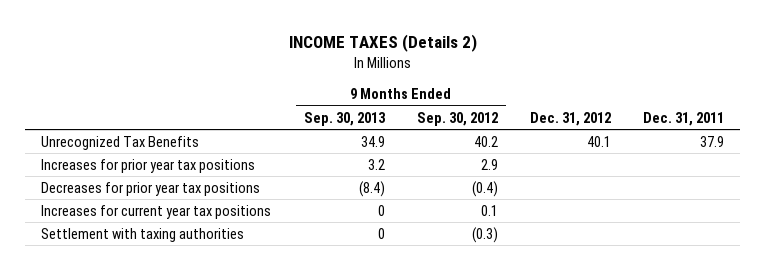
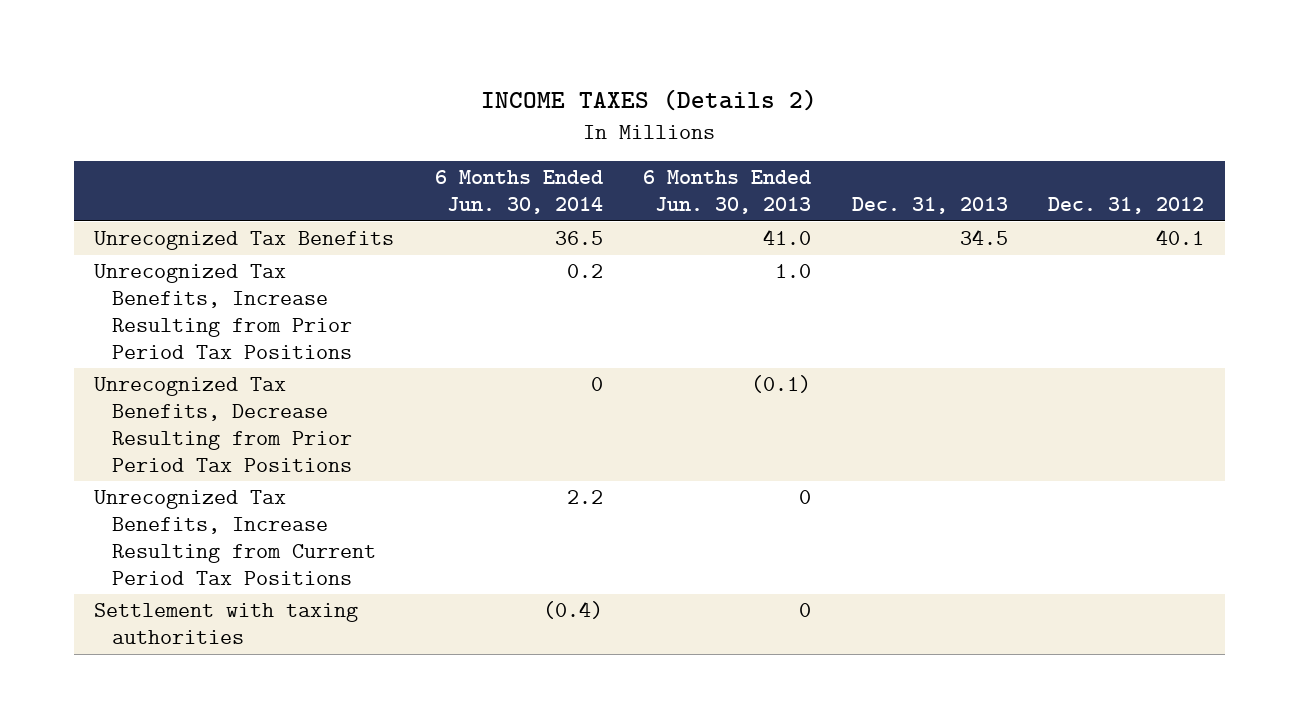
- | 9 Months Ended Sep. 30, 2013 | 9 Months Ended Sep. 30, 2012 | Dec. 31, 2012 | Dec. 31, 2011
+ | 6 Months Ended Jun. 30, 2014 | 6 Months Ended Jun. 30, 2013 | Dec. 31, 2013 | Dec. 31, 2012
- Increases for prior year tax positions | 3.2 | 2.9 | |
- Decreases for prior year tax positions | (8.4) | (0.4) | |
- Increases for current year tax positions | 0 | 0.1 | |
+ Unrecognized Tax Benefits, Increase Resulting from Prior Period Tax Positions | 0.2 | 1.0 | |
+ Unrecognized Tax Benefits, Decrease Resulting from Prior Period Tax Positions | 0 | (0.1) | |
+ Unrecognized Tax Benefits, Increase Resulting from Current Period Tax Positions | 2.2 | 0 | |

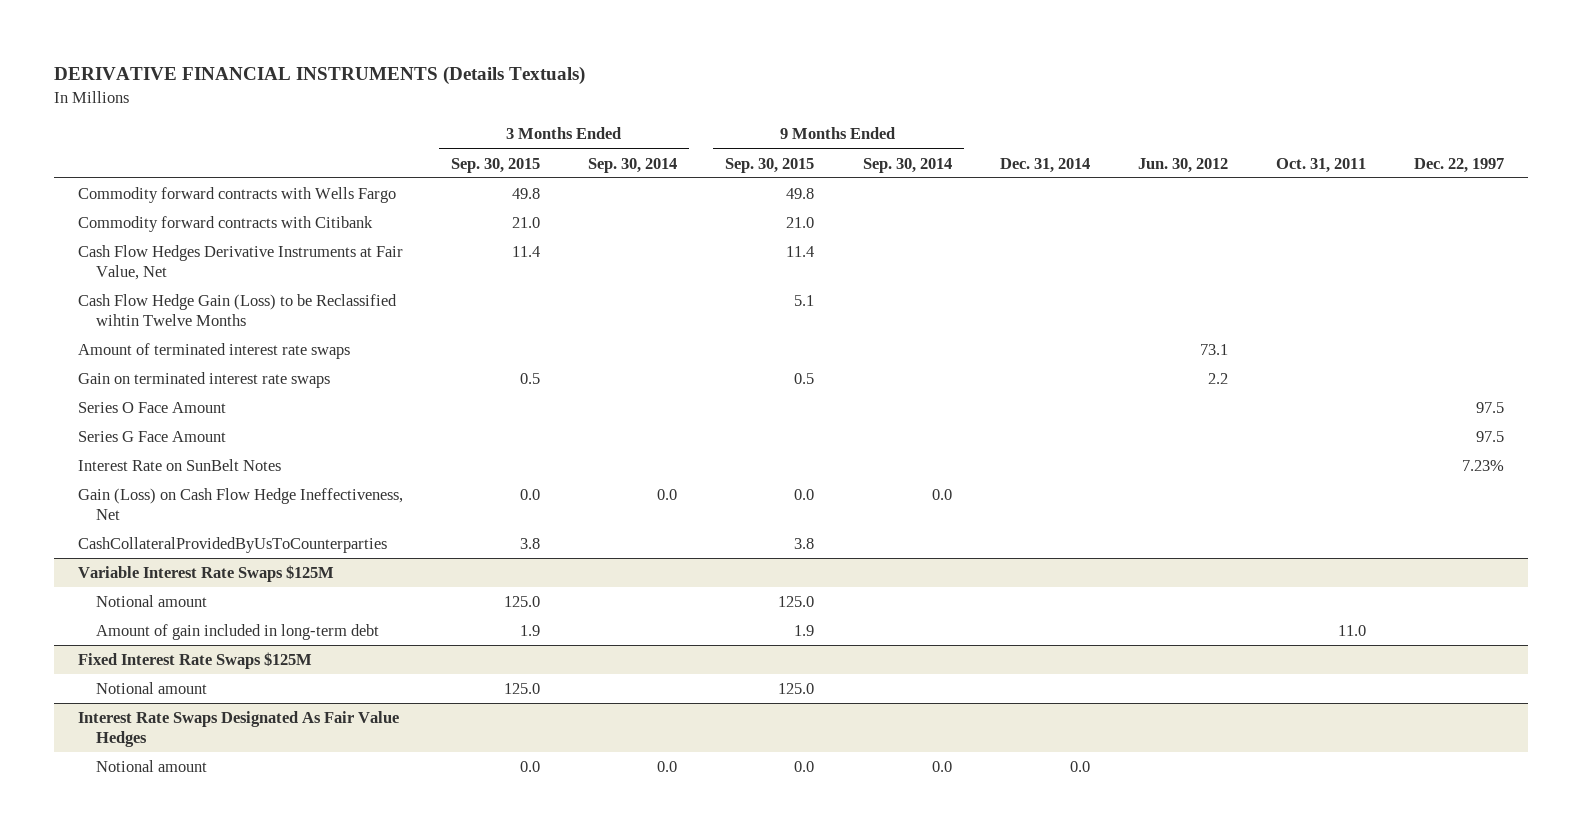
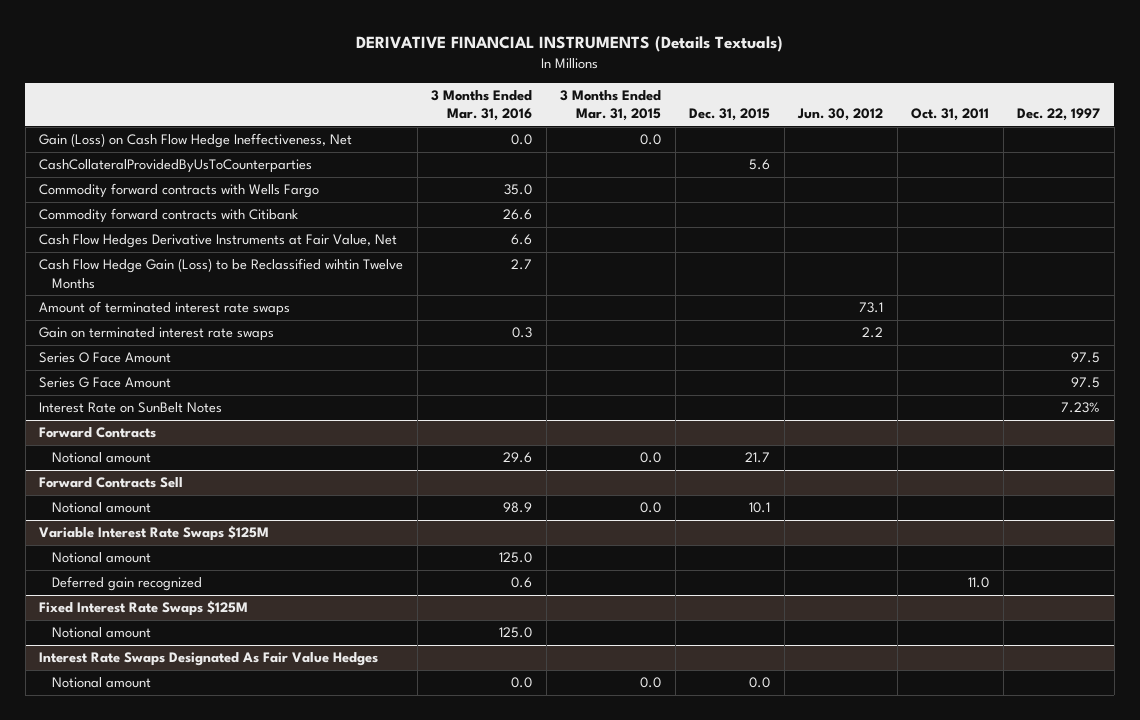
- | 3 Months Ended Sep. 30, 2015 | 3 Months Ended Sep. 30, 2014 | 9 Months Ended Sep. 30, 2015 | 9 Months Ended Sep. 30, 2014 | Dec. 31, 2014 | Jun. 30, 2012 | Oct. 31, 2011 | Dec. 22, 1997
+ | 3 Months Ended Mar. 31, 2016 | 3 Months Ended Mar. 31, 2015 | Dec. 31, 2015 | Jun. 30, 2012 | Oct. 31, 2011 | Dec. 22, 1997
moved up: Gain (Loss) on Cash Flow Hedge Ineffectiveness, Net | 0.0 | 0.0 | | | |
moved up: CashCollateralProvidedByUsToCounterparties | | | 5.6 | | |
+ Forward Contracts
+ Notional amount | 29.6 | 0.0 | 21.7 | | |
+ Forward Contracts Sell
+ Notional amount | 98.9 | 0.0 | 10.1 | | |
@ Variable Interest Rate Swaps $125M
- Amount of gain included in long-term debt | 1.9 | | 1.9 | | | | 11.0 |
+ Deferred gain recognized | 0.6 | | | | 11.0 |

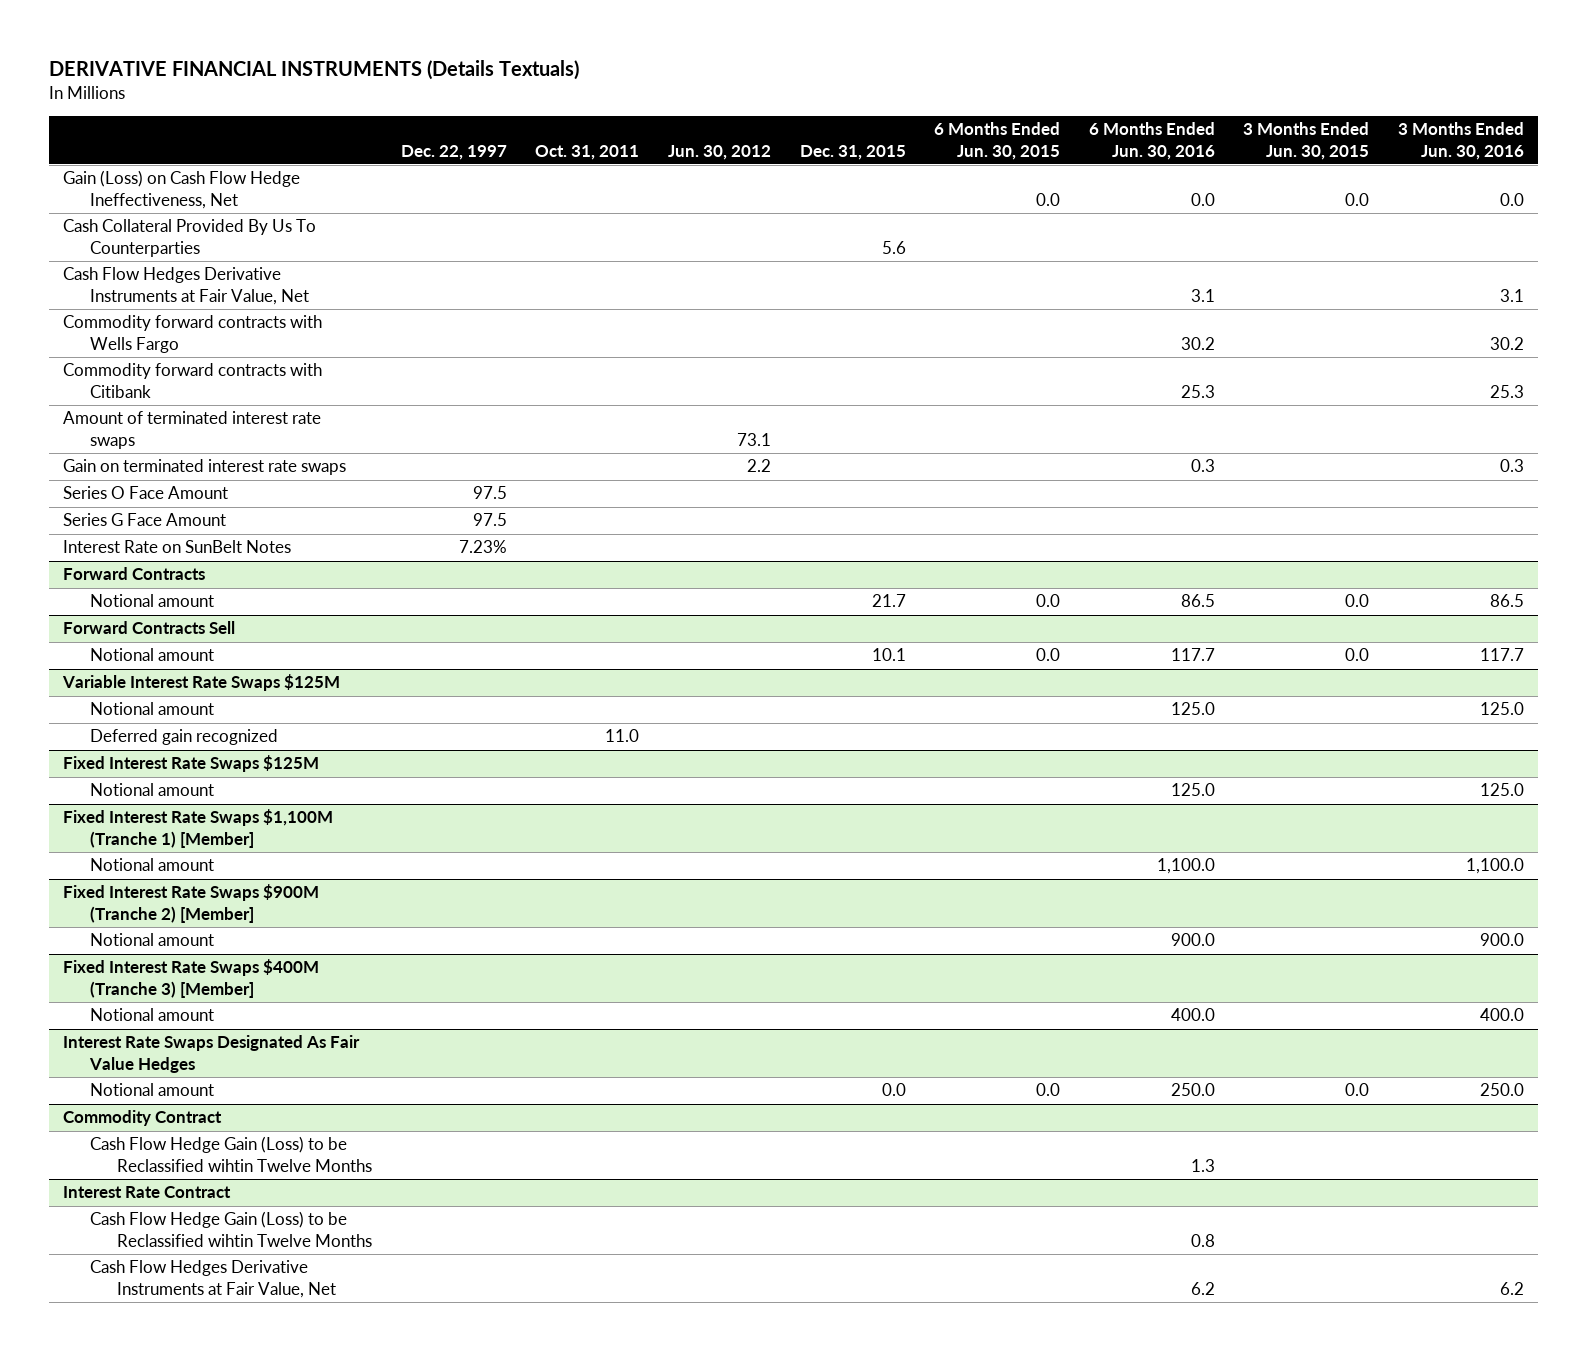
- | 3 Months Ended Mar. 31, 2016 | 3 Months Ended Mar. 31, 2015 | Dec. 31, 2015 | Jun. 30, 2012 | Oct. 31, 2011 | Dec. 22, 1997
+ | Dec. 22, 1997 | Oct. 31, 2011 | Jun. 30, 2012 | Dec. 31, 2015 | 6 Months Ended Jun. 30, 2015 | 6 Months Ended Jun. 30, 2016 | 3 Months Ended Jun. 30, 2015 | 3 Months Ended Jun. 30, 2016
- CashCollateralProvidedByUsToCounterparties | | | 5.6 | | |
+ Cash Collateral Provided By Us To Counterparties | | | | 5.6 | | | |
moved up: Cash Flow Hedges Derivative Instruments at Fair Value, Net | | | | | | 3.1 | | 3.1
- Cash Flow Hedge Gain (Loss) to be Reclassified wihtin Twelve Months | 2.7 | | | | |
+ Fixed Interest Rate Swaps $1,100M (Tranche 1) [Member]
+ Notional amount | | | | | | 1,100.0 | | 1,100.0
+ Fixed Interest Rate Swaps $900M (Tranche 2) [Member]
+ Notional amount | | | | | | 900.0 | | 900.0
+ Fixed Interest Rate Swaps $400M (Tranche 3) [Member]
+ Notional amount | | | | | | 400.0 | | 400.0
+ Commodity Contract
+ Cash Flow Hedge Gain (Loss) to be Reclassified wihtin Twelve Months | | | | | | 1.3 | |
+ Interest Rate Contract
+ Cash Flow Hedge Gain (Loss) to be Reclassified wihtin Twelve Months | | | | | | 0.8 | |
+ Cash Flow Hedges Derivative Instruments at Fair Value, Net | | | | | | 6.2 | | 6.2

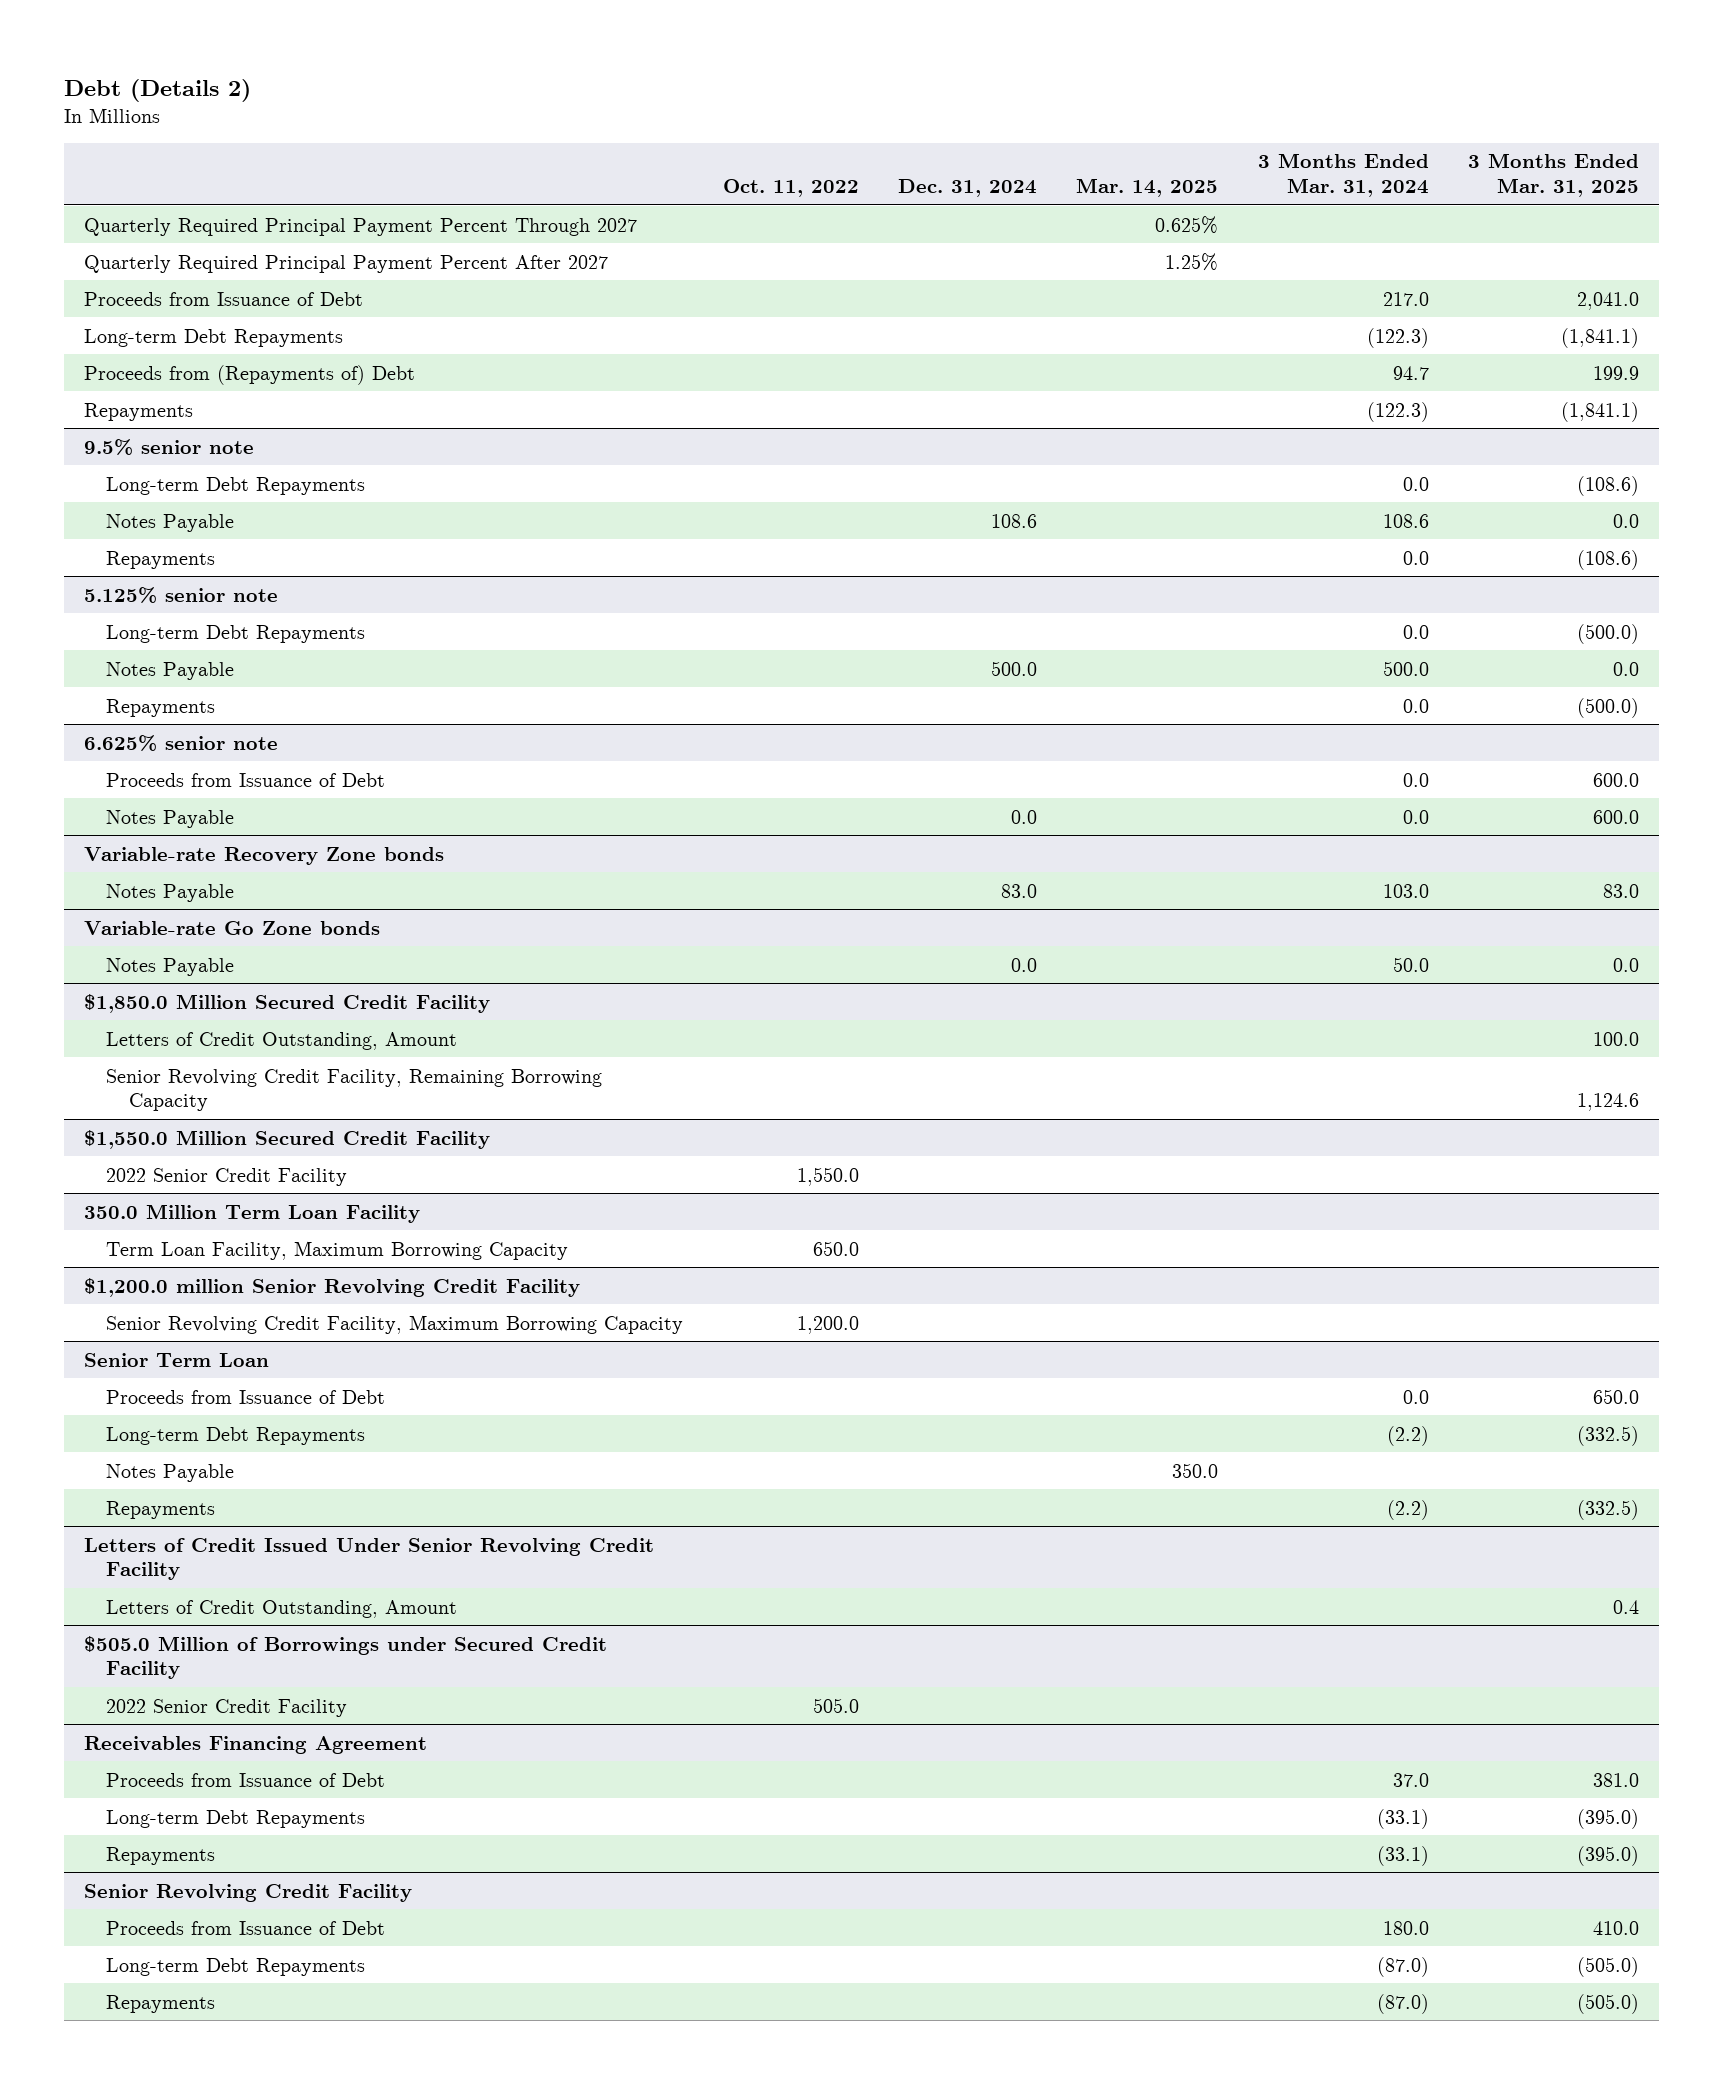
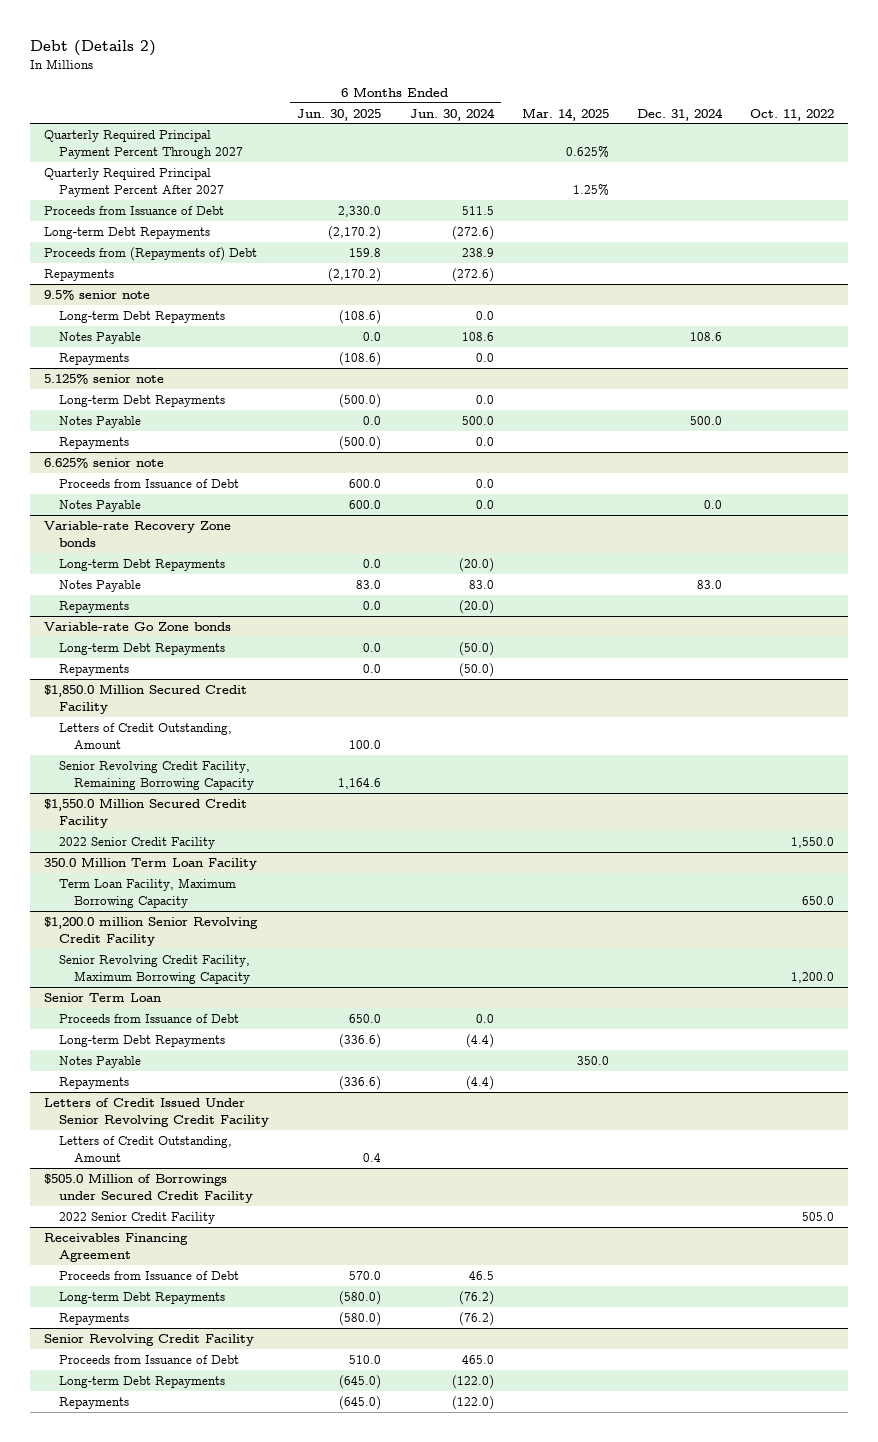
- | Oct. 11, 2022 | Dec. 31, 2024 | Mar. 14, 2025 | 3 Months Ended Mar. 31, 2024 | 3 Months Ended Mar. 31, 2025
+ | 6 Months Ended Jun. 30, 2025 | 6 Months Ended Jun. 30, 2024 | Mar. 14, 2025 | Dec. 31, 2024 | Oct. 11, 2022
@ Variable-rate Recovery Zone bonds
+ Long-term Debt Repayments | 0.0 | (20.0) | | |
+ Repayments | 0.0 | (20.0) | | |
@ Variable-rate Go Zone bonds
- Notes Payable | | 0.0 | | 50.0 | 0.0
+ Long-term Debt Repayments | 0.0 | (50.0) | | |
+ Repayments | 0.0 | (50.0) | | |

